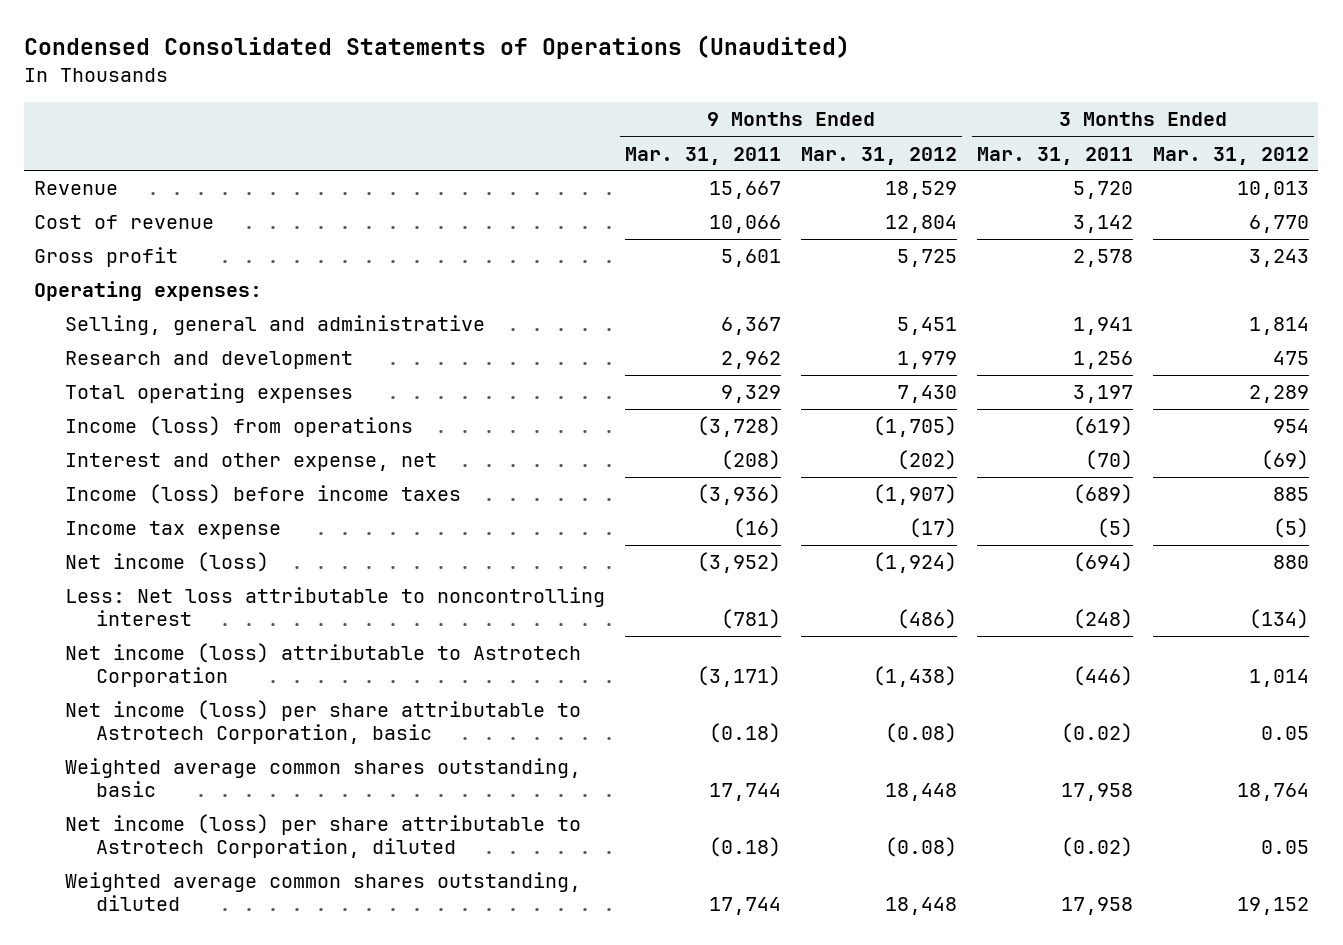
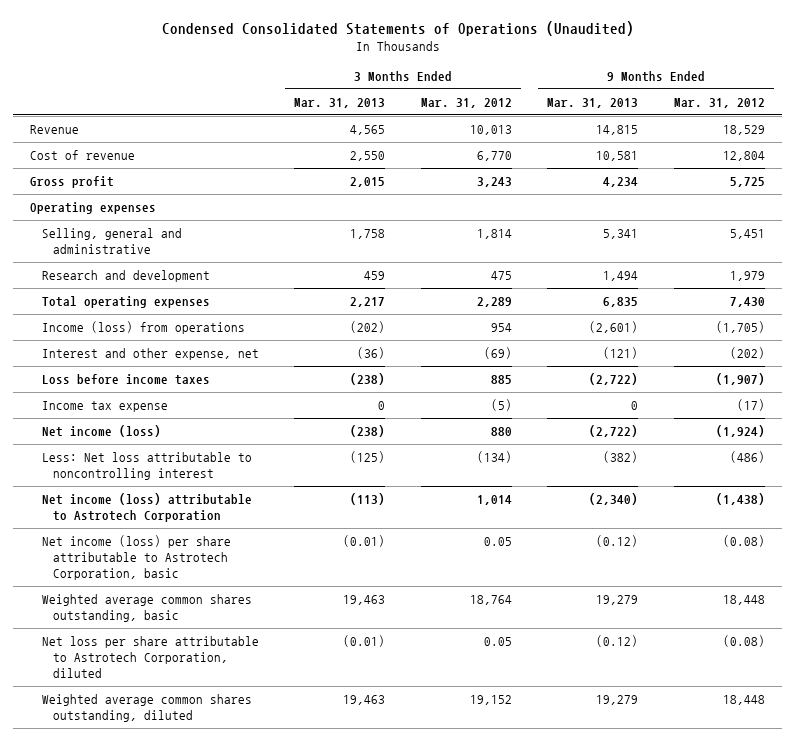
- | 9 Months Ended Mar. 31, 2011 | 9 Months Ended Mar. 31, 2012 | 3 Months Ended Mar. 31, 2011 | 3 Months Ended Mar. 31, 2012
+ | 3 Months Ended Mar. 31, 2013 | 3 Months Ended Mar. 31, 2012 | 9 Months Ended Mar. 31, 2013 | 9 Months Ended Mar. 31, 2012
- Operating expenses:
+ Operating expenses
- Income (loss) before income taxes | (3,936) | (1,907) | (689) | 885
+ Loss before income taxes | (238) | 885 | (2,722) | (1,907)
- Net income (loss) per share attributable to Astrotech Corporation, diluted | (0.18) | (0.08) | (0.02) | 0.05
+ Net loss per share attributable to Astrotech Corporation, diluted | (0.01) | 0.05 | (0.12) | (0.08)

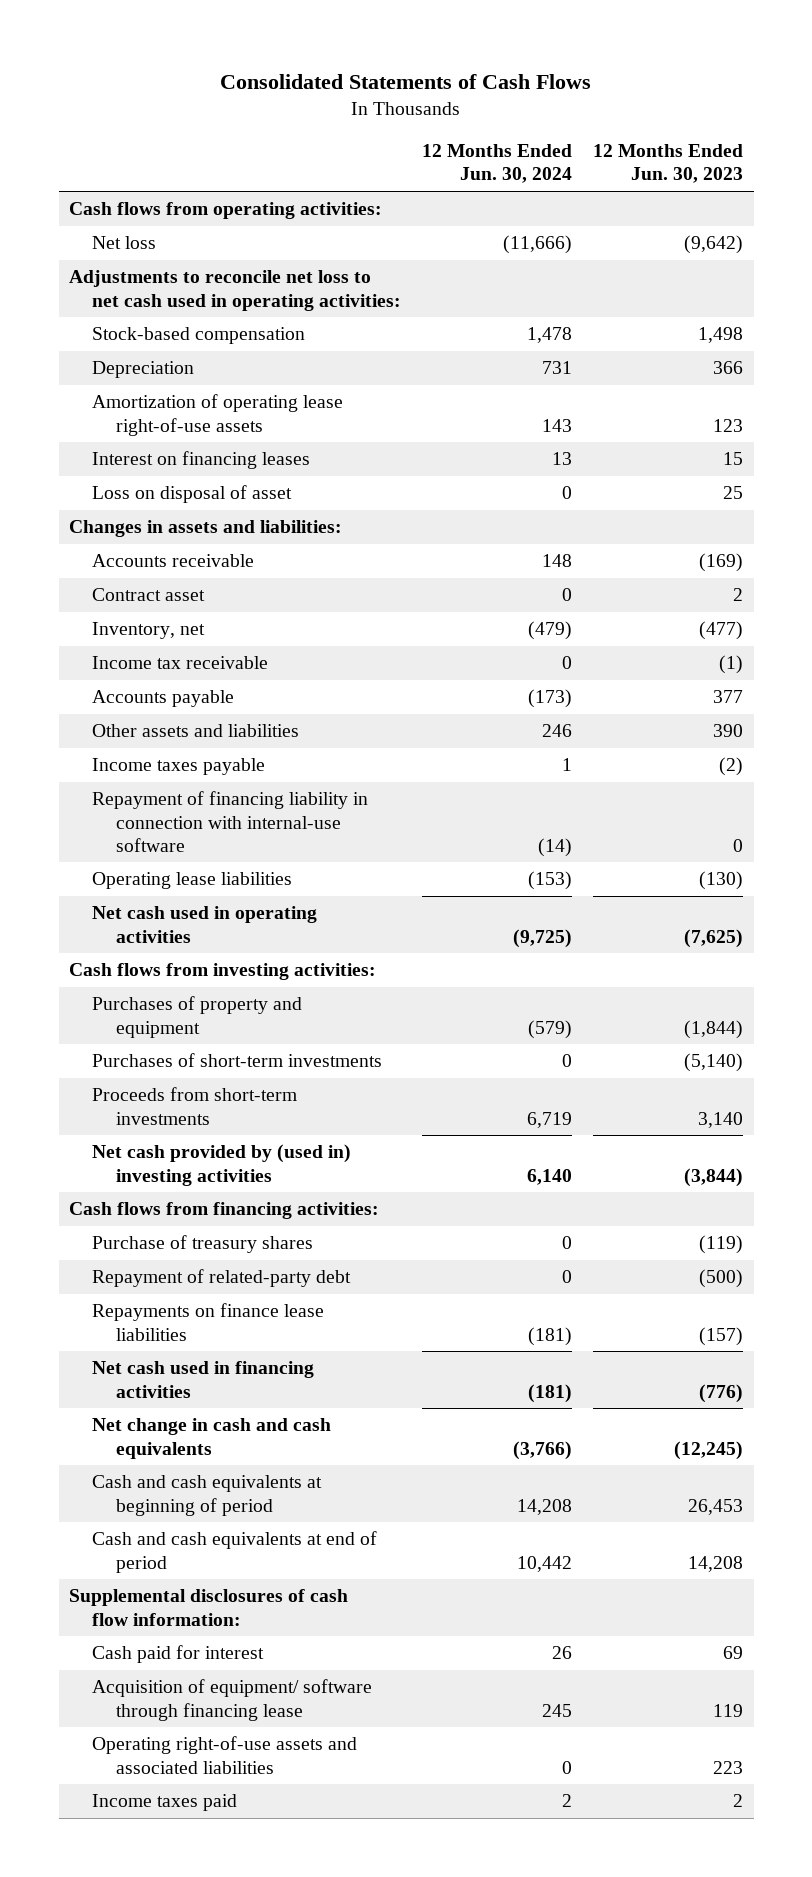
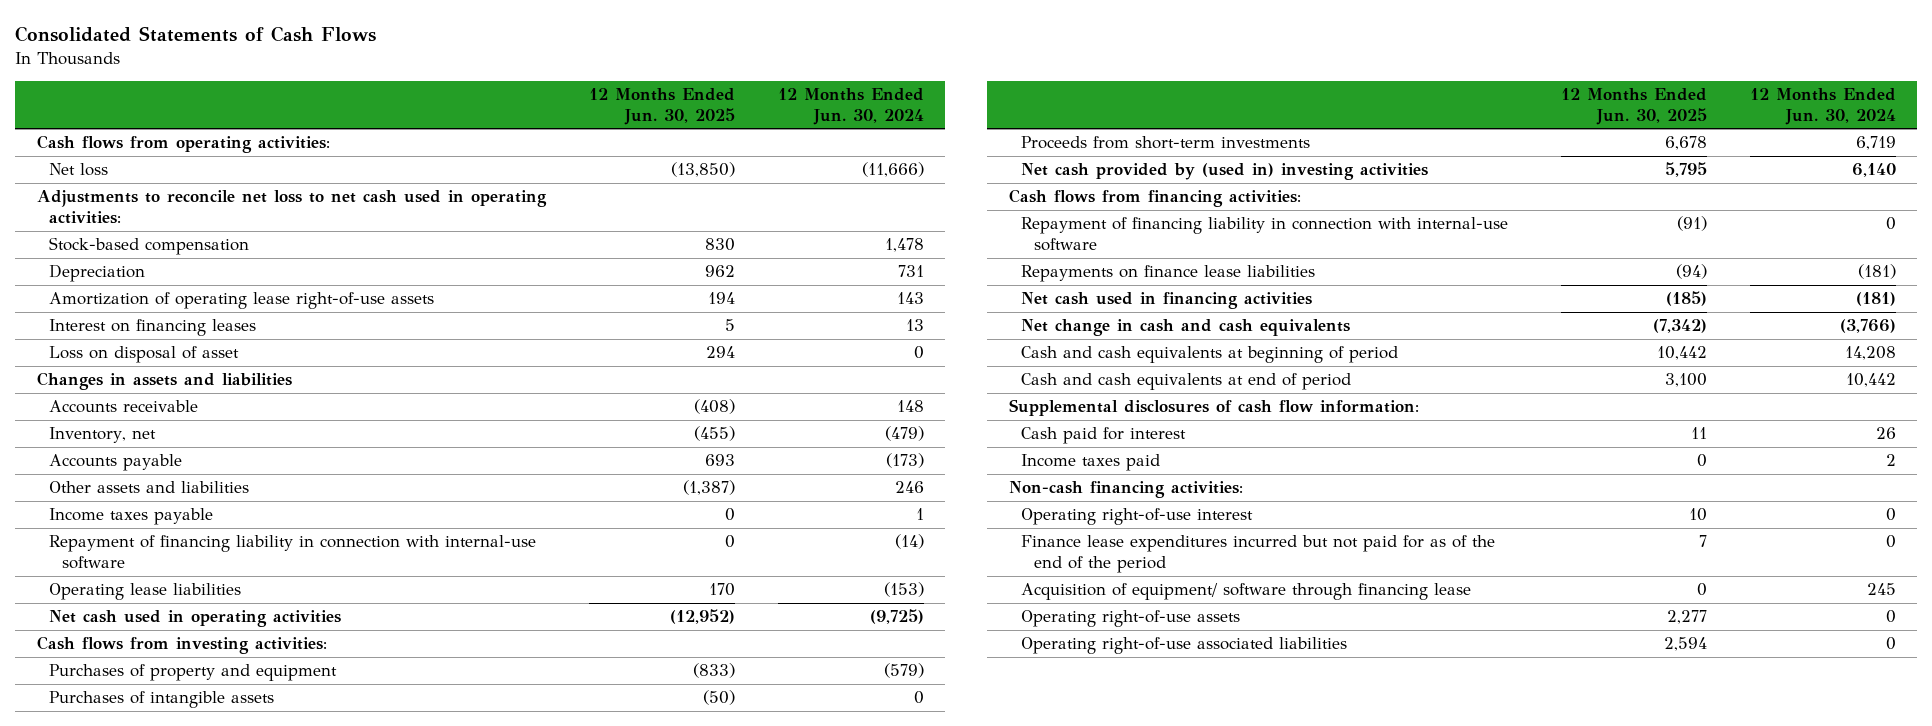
- | 12 Months Ended Jun. 30, 2024 | 12 Months Ended Jun. 30, 2023
+ | 12 Months Ended Jun. 30, 2025 | 12 Months Ended Jun. 30, 2024
- Changes in assets and liabilities:
+ Changes in assets and liabilities
- Contract asset | 0 | 2
- Income tax receivable | 0 | (1)
- Purchases of short-term investments | 0 | (5,140)
+ Purchases of intangible assets | (50) | 0
- Purchase of treasury shares | 0 | (119)
- Repayment of related-party debt | 0 | (500)
+ Repayment of financing liability in connection with internal-use software | (91) | 0
- Operating right-of-use assets and associated liabilities | 0 | 223
+ Non-cash financing activities:
+ Operating right-of-use interest | 10 | 0
+ Finance lease expenditures incurred but not paid for as of the end of the period | 7 | 0
moved down: Acquisition of equipment/ software through financing lease | 0 | 245
+ Operating right-of-use assets | 2,277 | 0
+ Operating right-of-use associated liabilities | 2,594 | 0

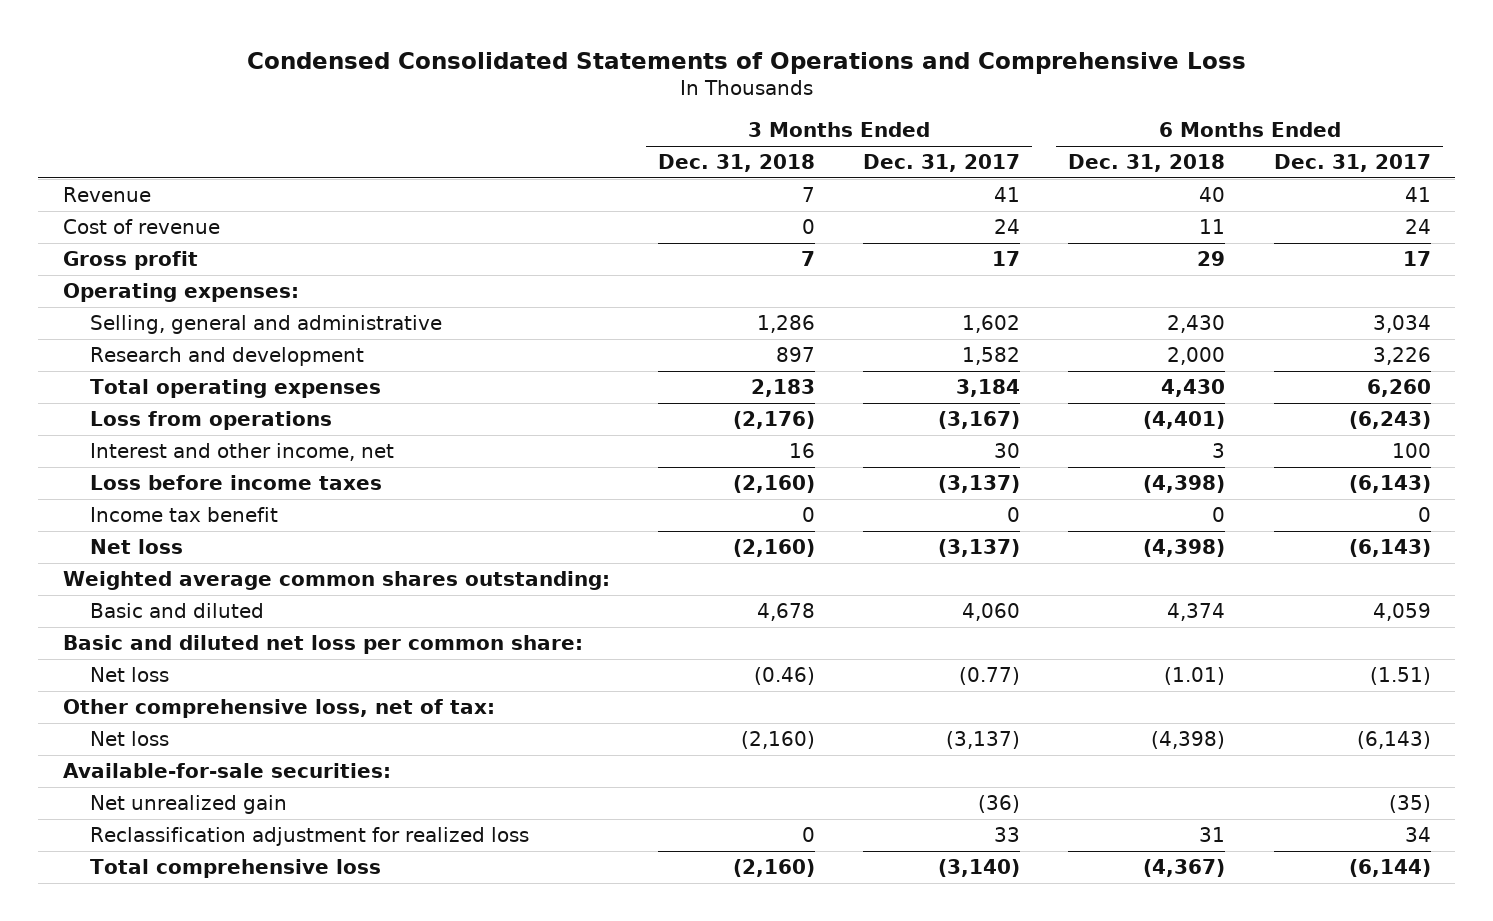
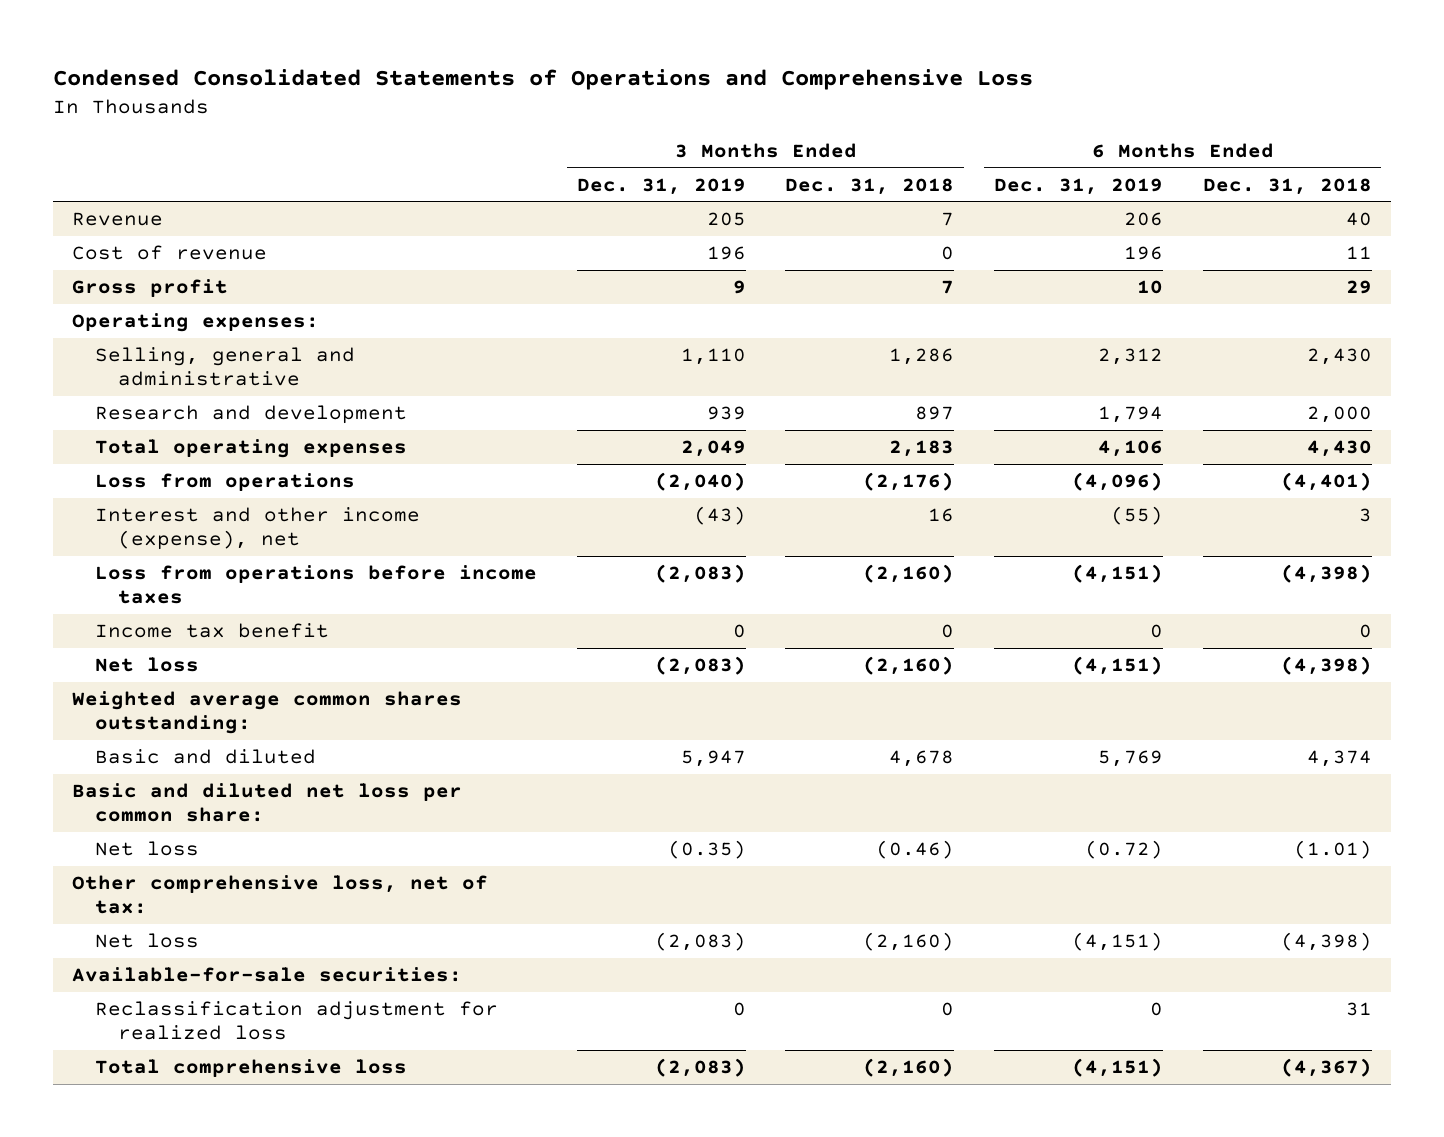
- | 3 Months Ended Dec. 31, 2018 | 3 Months Ended Dec. 31, 2017 | 6 Months Ended Dec. 31, 2018 | 6 Months Ended Dec. 31, 2017
+ | 3 Months Ended Dec. 31, 2019 | 3 Months Ended Dec. 31, 2018 | 6 Months Ended Dec. 31, 2019 | 6 Months Ended Dec. 31, 2018
- Interest and other income, net | 16 | 30 | 3 | 100
- Loss before income taxes | (2,160) | (3,137) | (4,398) | (6,143)
+ Interest and other income (expense), net | (43) | 16 | (55) | 3
+ Loss from operations before income taxes | (2,083) | (2,160) | (4,151) | (4,398)
- Net unrealized gain | | (36) | | (35)

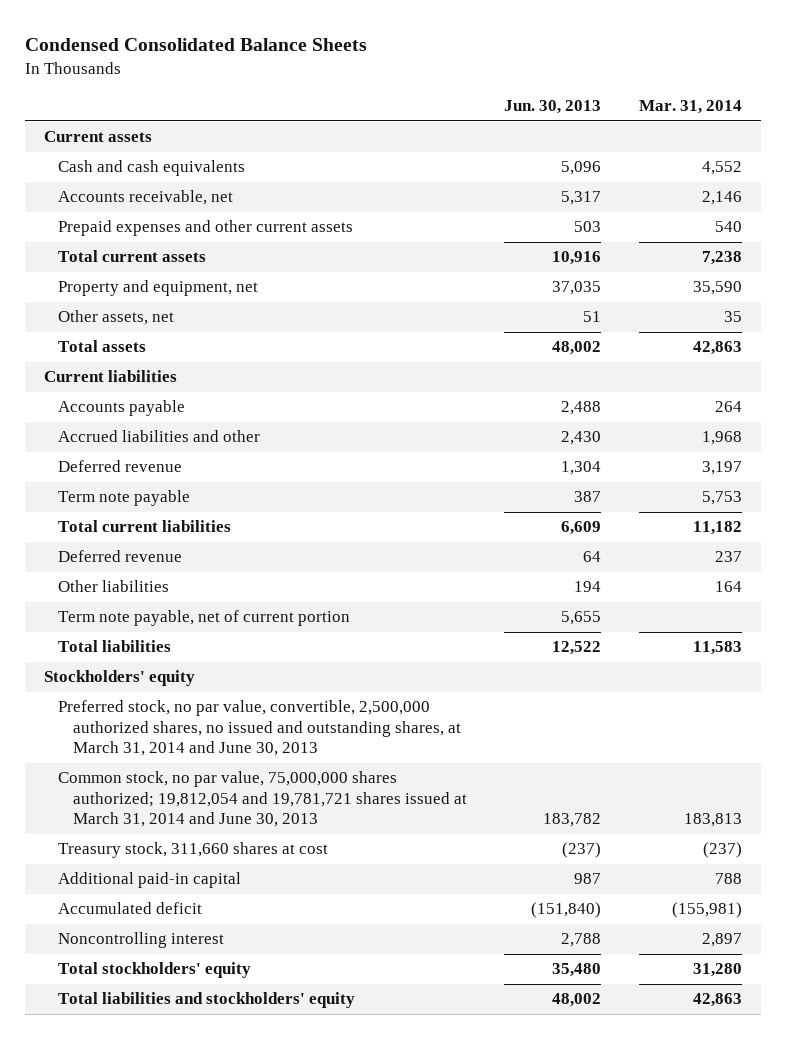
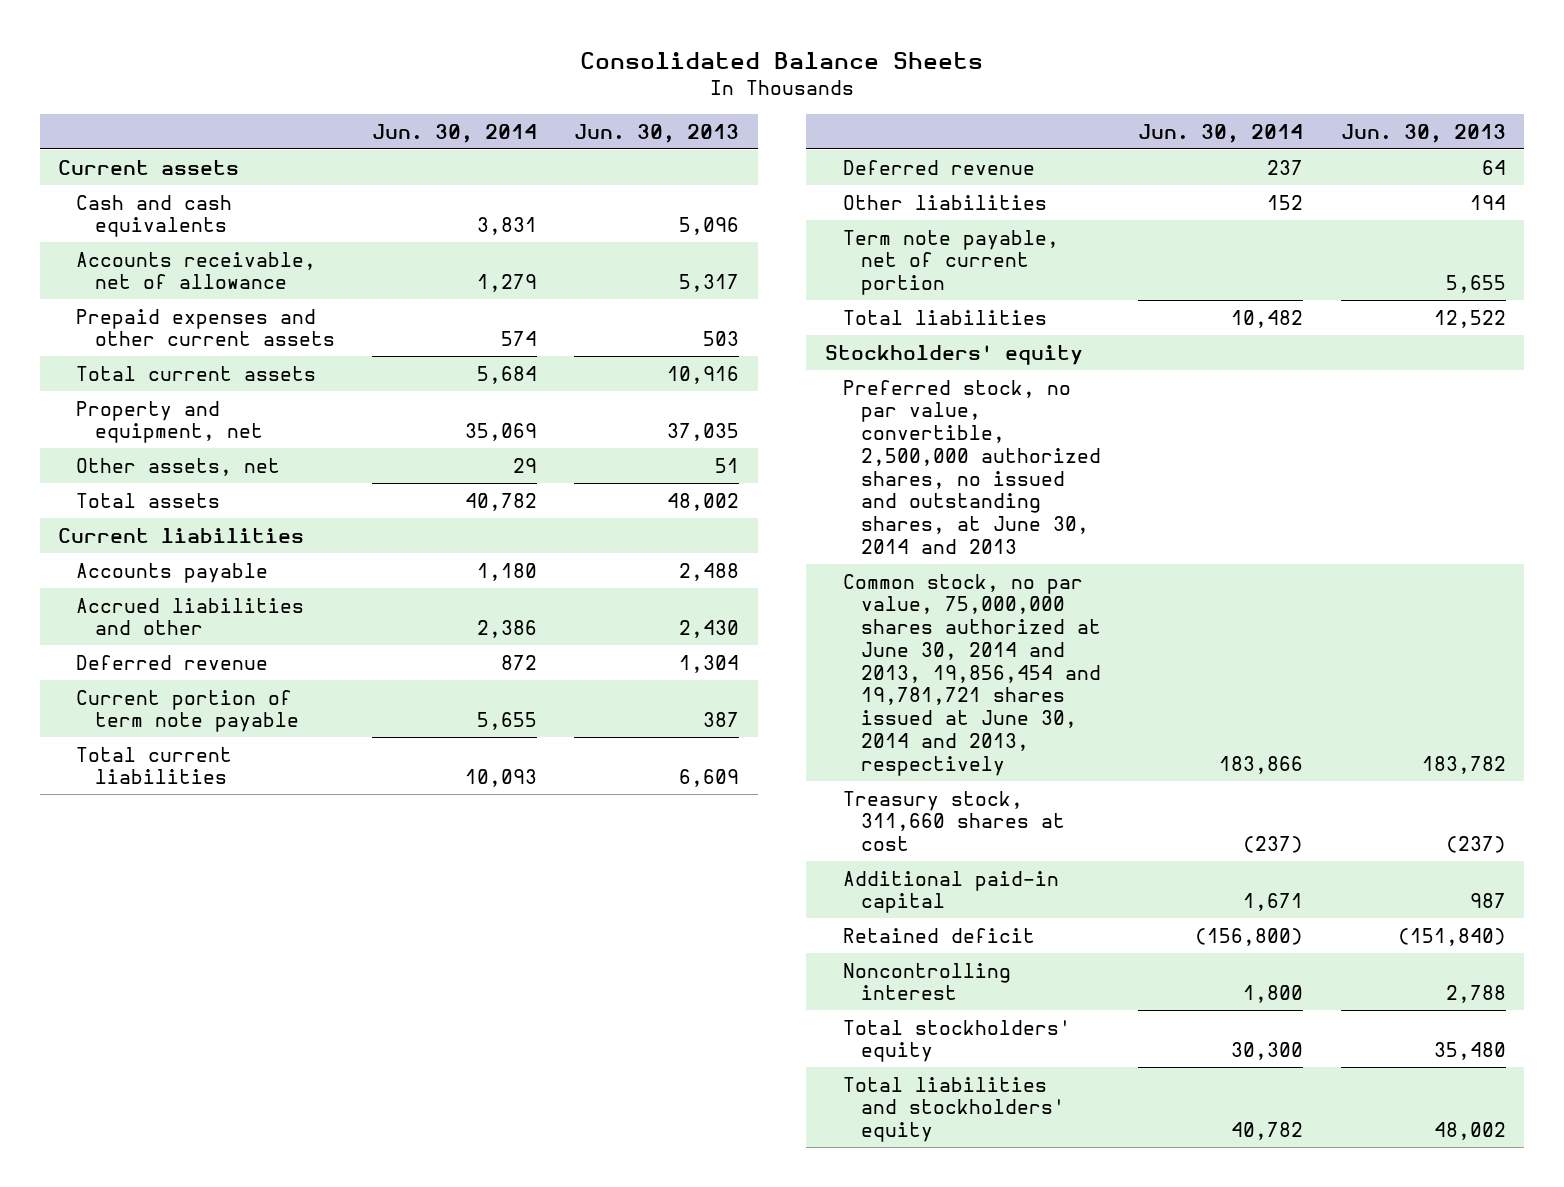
- Condensed Consolidated Balance Sheets
+ Consolidated Balance Sheets
- | Jun. 30, 2013 | Mar. 31, 2014
+ | Jun. 30, 2014 | Jun. 30, 2013
- Accounts receivable, net | 5,317 | 2,146
+ Accounts receivable, net of allowance | 1,279 | 5,317
- Term note payable | 387 | 5,753
+ Current portion of term note payable | 5,655 | 387
- Preferred stock, no par value, convertible, 2,500,000 authorized shares, no issued and outstanding shares, at March 31, 2014 and June 30, 2013
- Common stock, no par value, 75,000,000 shares authorized; 19,812,054 and 19,781,721 shares issued at March 31, 2014 and June 30, 2013 | 183,782 | 183,813
+ Preferred stock, no par value, convertible, 2,500,000 authorized shares, no issued and outstanding shares, at June 30, 2014 and 2013
+ Common stock, no par value, 75,000,000 shares authorized at June 30, 2014 and 2013, 19,856,454 and 19,781,721 shares issued at June 30, 2014 and 2013, respectively | 183,866 | 183,782
- Accumulated deficit | (151,840) | (155,981)
+ Retained deficit | (156,800) | (151,840)

